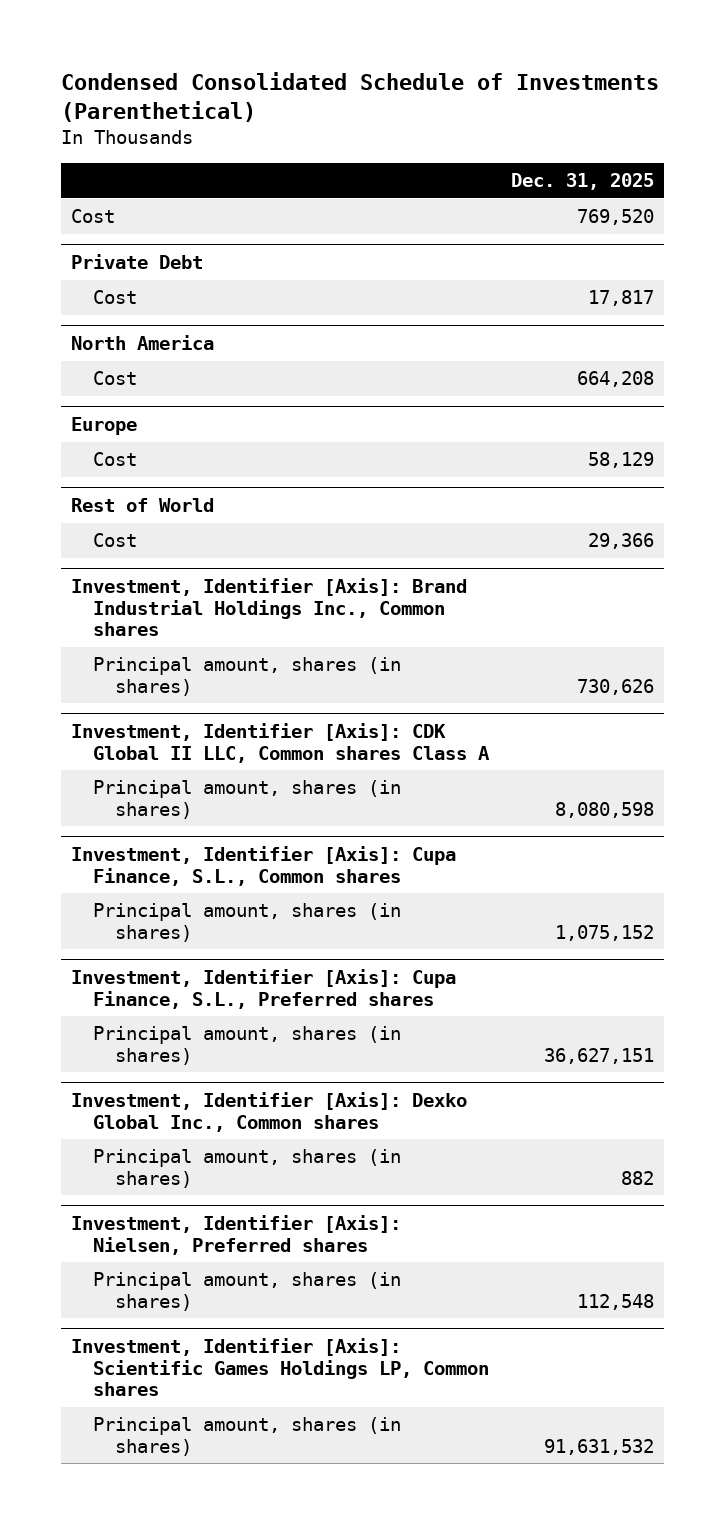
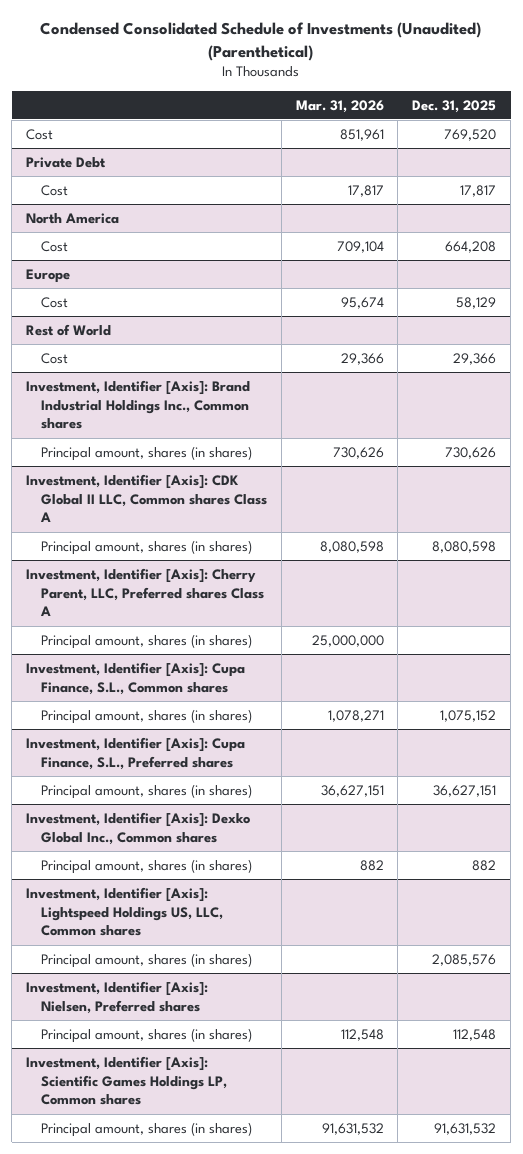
- Condensed Consolidated Schedule of Investments (Parenthetical)
+ Condensed Consolidated Schedule of Investments (Unaudited) (Parenthetical)
- | Dec. 31, 2025
+ | Mar. 31, 2026 | Dec. 31, 2025
+ Investment, Identifier [Axis]: Cherry Parent, LLC, Preferred shares Class A
+ Principal amount, shares (in shares) | 25,000,000 |
+ Investment, Identifier [Axis]: Lightspeed Holdings US, LLC, Common shares
+ Principal amount, shares (in shares) | | 2,085,576

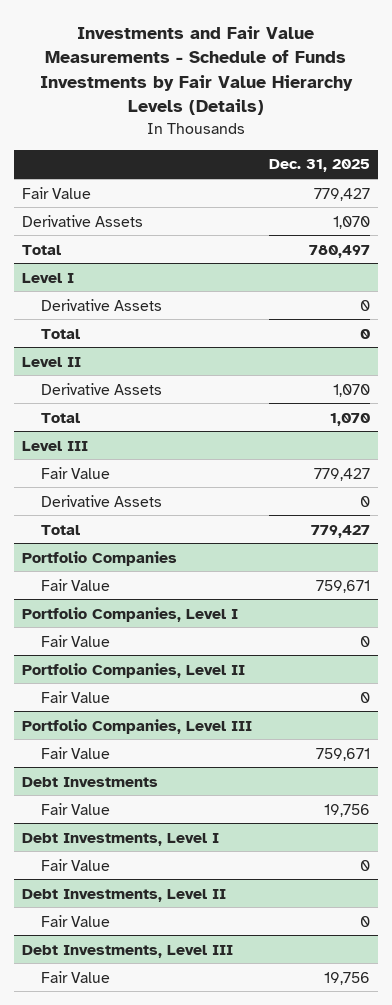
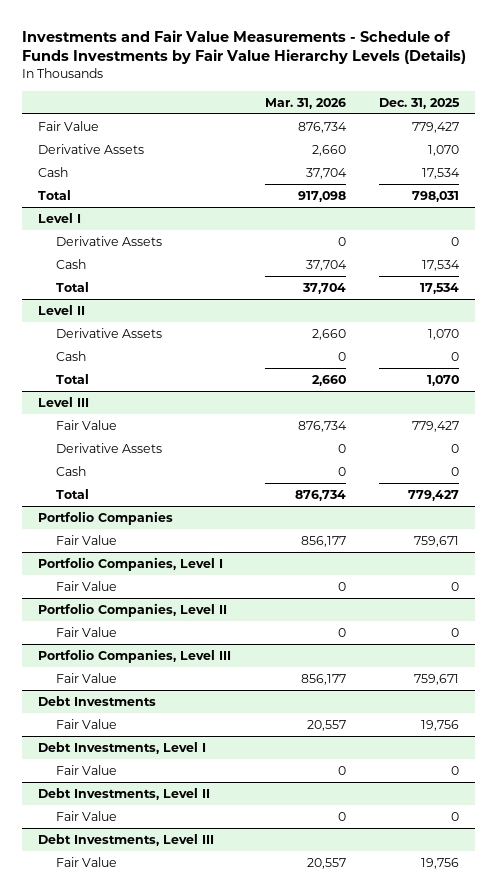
- | Dec. 31, 2025
+ | Mar. 31, 2026 | Dec. 31, 2025
- Total | 780,497
+ Cash | 37,704 | 17,534
+ Total | 917,098 | 798,031
@ Level I
- Total | 0
+ Cash | 37,704 | 17,534
+ Total | 37,704 | 17,534
@ Level II
+ Cash | 0 | 0
@ Level III
+ Cash | 0 | 0

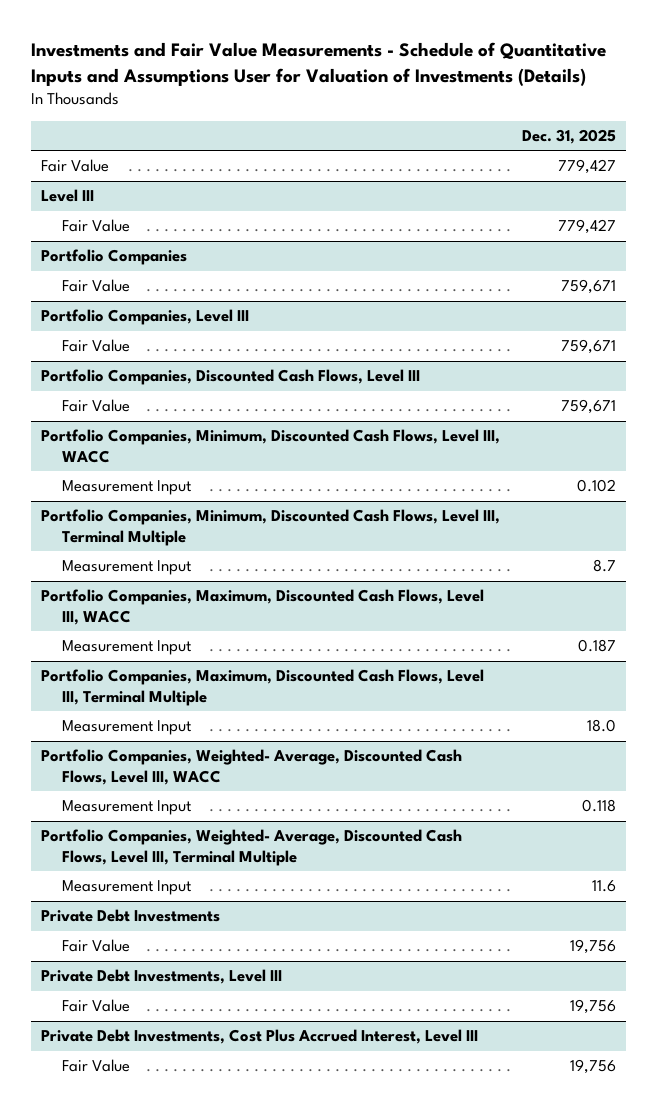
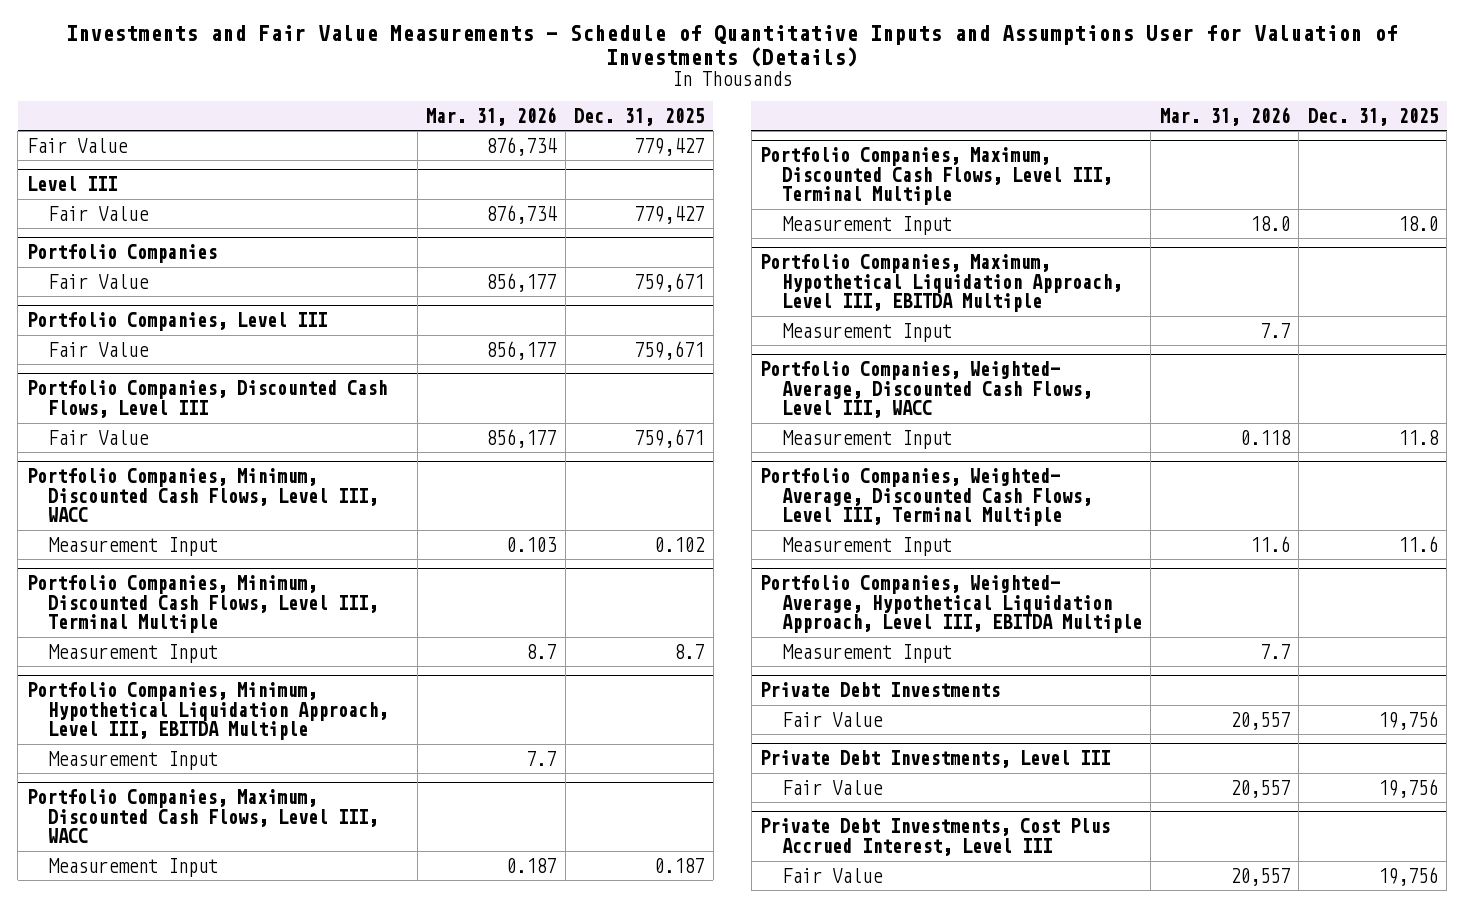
- | Dec. 31, 2025
+ | Mar. 31, 2026 | Dec. 31, 2025
+ Portfolio Companies, Minimum, Hypothetical Liquidation Approach, Level III, EBITDA Multiple
+ Measurement Input | 7.7 |
+ Portfolio Companies, Maximum, Hypothetical Liquidation Approach, Level III, EBITDA Multiple
+ Measurement Input | 7.7 |
@ Portfolio Companies, Weighted- Average, Discounted Cash Flows, Level III, WACC
- Measurement Input | 0.118
+ Measurement Input | 0.118 | 11.8
+ Portfolio Companies, Weighted- Average, Hypothetical Liquidation Approach, Level III, EBITDA Multiple
+ Measurement Input | 7.7 |

